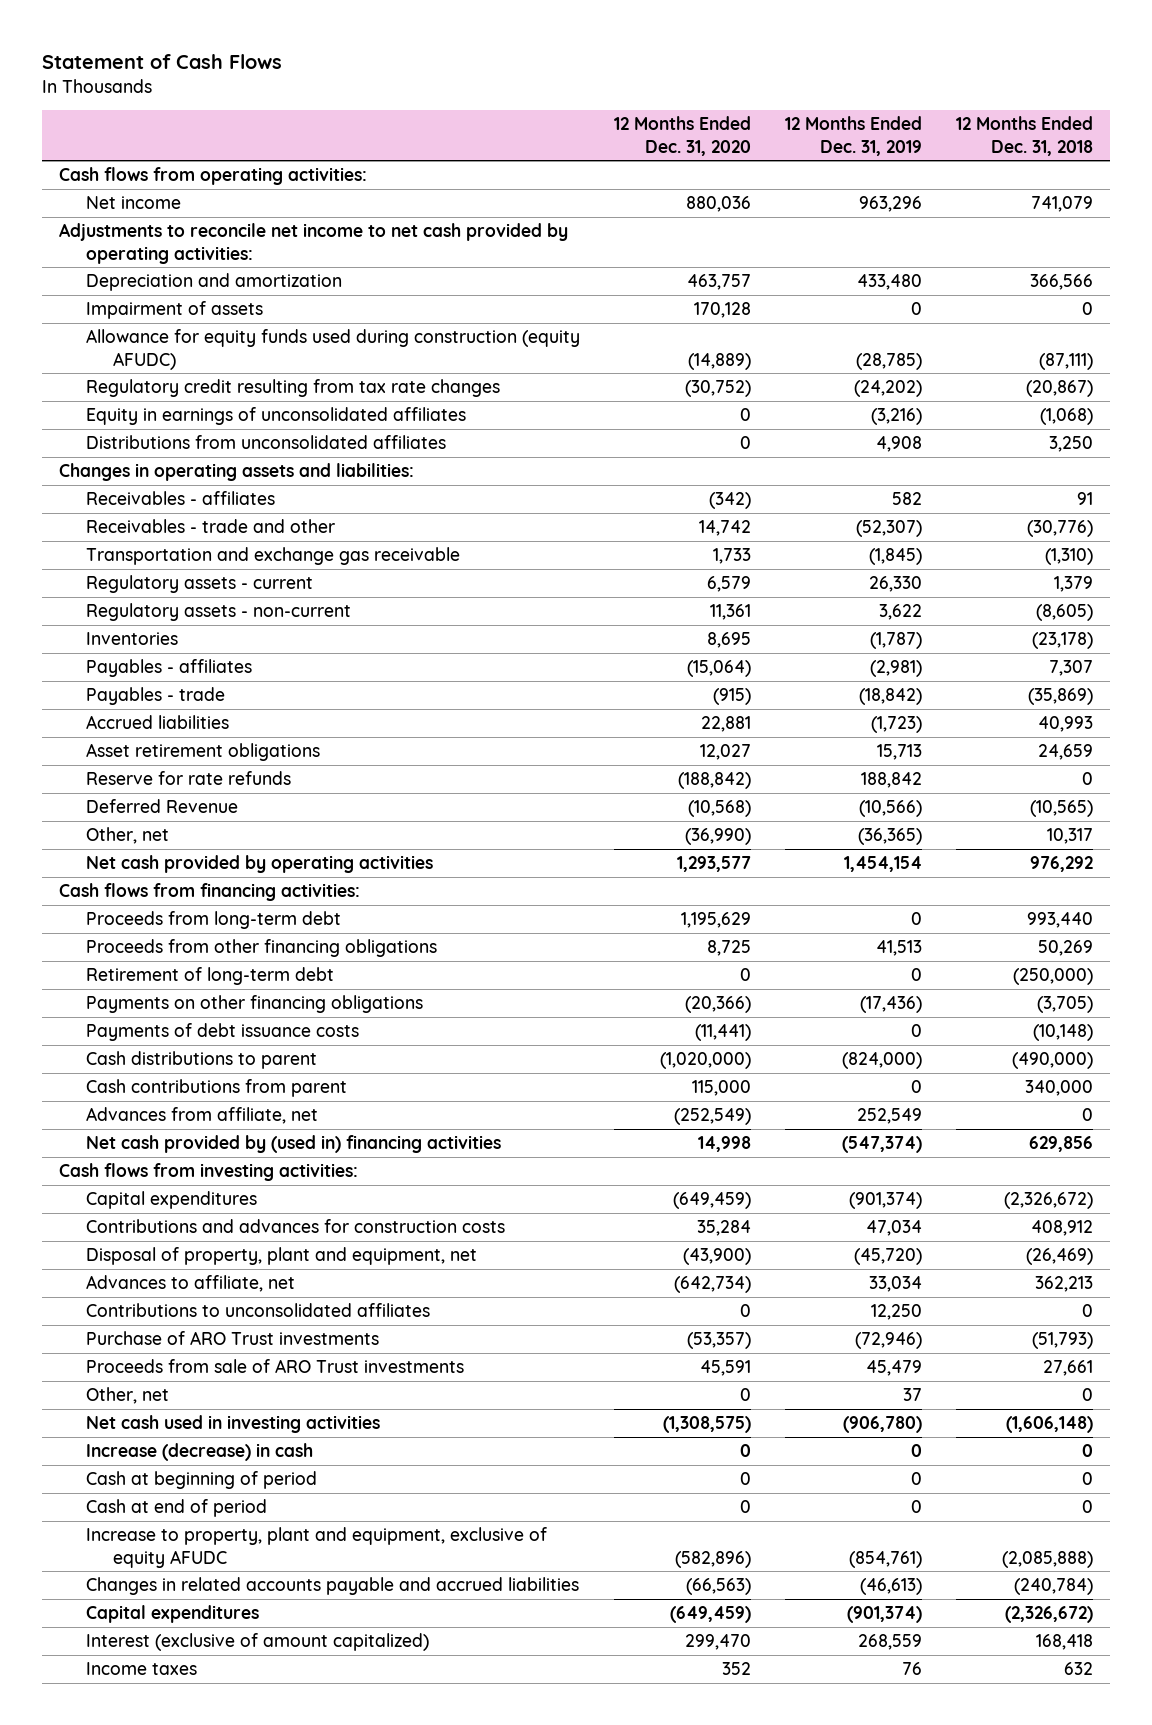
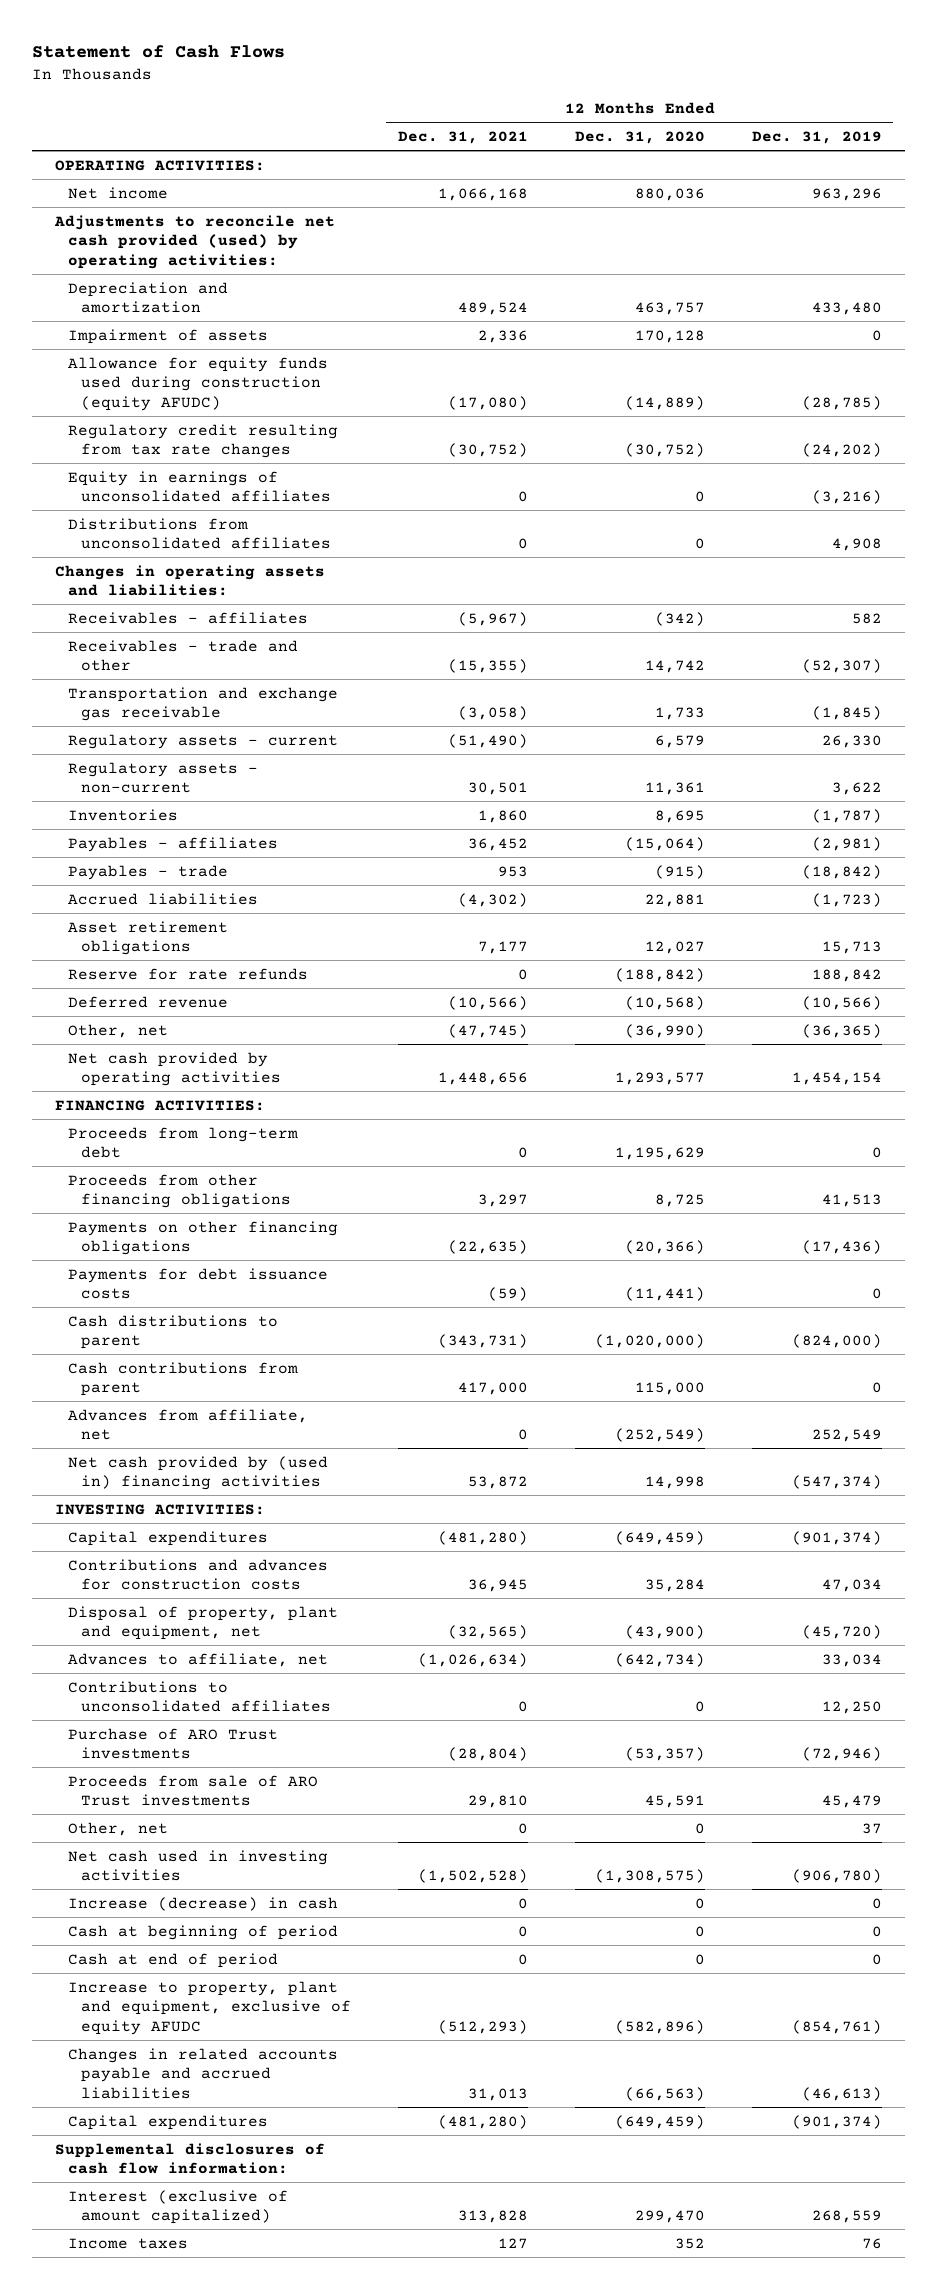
- | 12 Months Ended Dec. 31, 2020 | 12 Months Ended Dec. 31, 2019 | 12 Months Ended Dec. 31, 2018
+ | 12 Months Ended Dec. 31, 2021 | 12 Months Ended Dec. 31, 2020 | 12 Months Ended Dec. 31, 2019
- Cash flows from operating activities:
+ OPERATING ACTIVITIES:
- Adjustments to reconcile net income to net cash provided by operating activities:
+ Adjustments to reconcile net cash provided (used) by operating activities:
- Deferred Revenue | (10,568) | (10,566) | (10,565)
+ Deferred revenue | (10,566) | (10,568) | (10,566)
- Cash flows from financing activities:
+ FINANCING ACTIVITIES:
- Retirement of long-term debt | 0 | 0 | (250,000)
- Payments of debt issuance costs | (11,441) | 0 | (10,148)
+ Payments for debt issuance costs | (59) | (11,441) | 0
- Cash flows from investing activities:
+ INVESTING ACTIVITIES:
+ Supplemental disclosures of cash flow information:

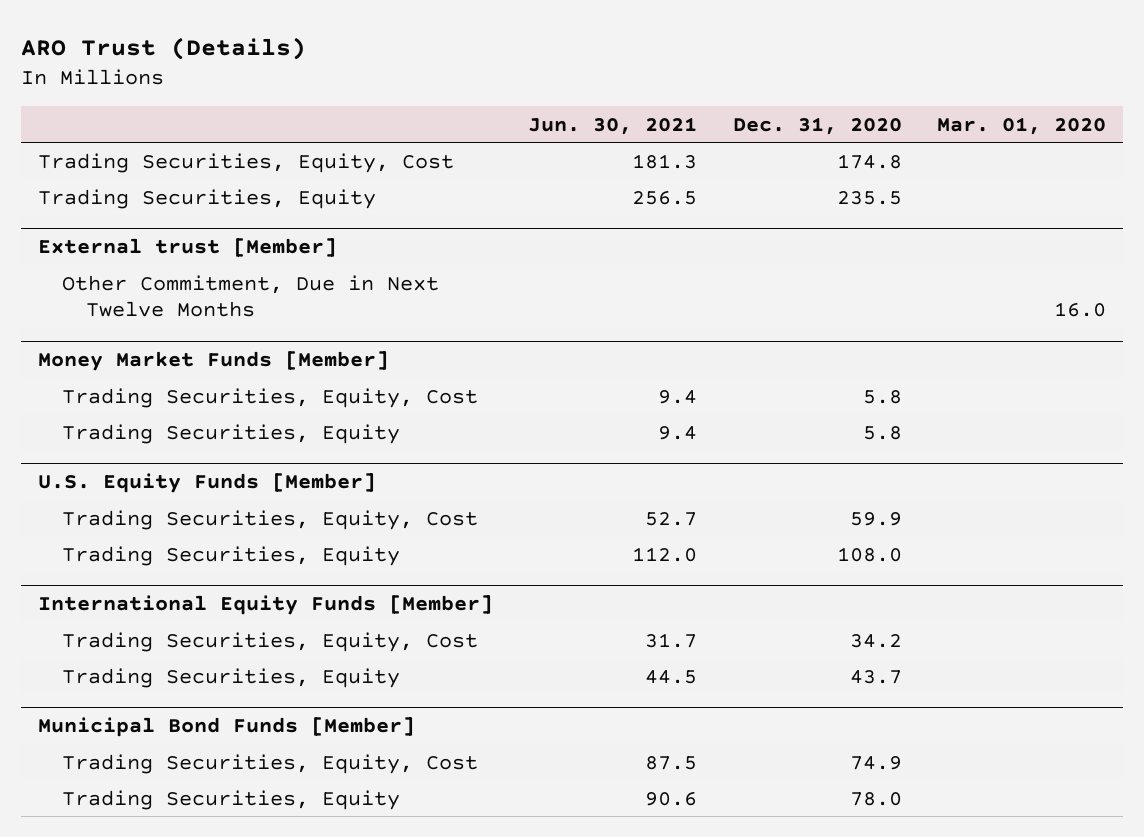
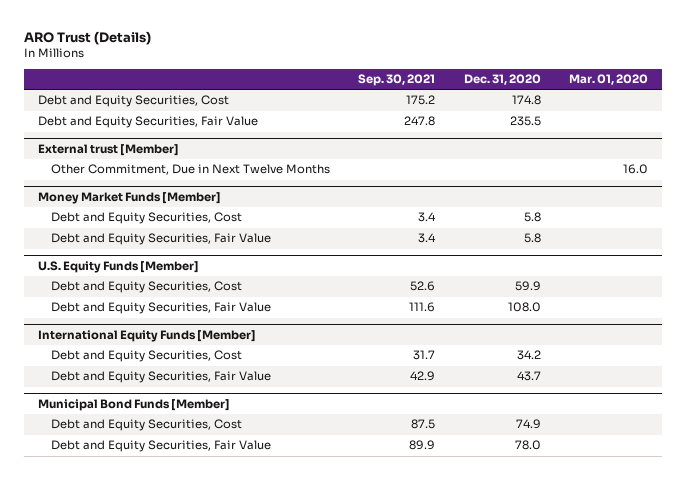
- | Jun. 30, 2021 | Dec. 31, 2020 | Mar. 01, 2020
+ | Sep. 30, 2021 | Dec. 31, 2020 | Mar. 01, 2020
- Trading Securities, Equity, Cost | 181.3 | 174.8 |
- Trading Securities, Equity | 256.5 | 235.5 |
+ Debt and Equity Securities, Cost | 175.2 | 174.8 |
+ Debt and Equity Securities, Fair Value | 247.8 | 235.5 |
@ Money Market Funds [Member]
- Trading Securities, Equity, Cost | 9.4 | 5.8 |
- Trading Securities, Equity | 9.4 | 5.8 |
+ Debt and Equity Securities, Cost | 3.4 | 5.8 |
+ Debt and Equity Securities, Fair Value | 3.4 | 5.8 |
@ U.S. Equity Funds [Member]
- Trading Securities, Equity, Cost | 52.7 | 59.9 |
- Trading Securities, Equity | 112.0 | 108.0 |
+ Debt and Equity Securities, Cost | 52.6 | 59.9 |
+ Debt and Equity Securities, Fair Value | 111.6 | 108.0 |
@ International Equity Funds [Member]
- Trading Securities, Equity, Cost | 31.7 | 34.2 |
- Trading Securities, Equity | 44.5 | 43.7 |
+ Debt and Equity Securities, Cost | 31.7 | 34.2 |
+ Debt and Equity Securities, Fair Value | 42.9 | 43.7 |
@ Municipal Bond Funds [Member]
- Trading Securities, Equity, Cost | 87.5 | 74.9 |
- Trading Securities, Equity | 90.6 | 78.0 |
+ Debt and Equity Securities, Cost | 87.5 | 74.9 |
+ Debt and Equity Securities, Fair Value | 89.9 | 78.0 |

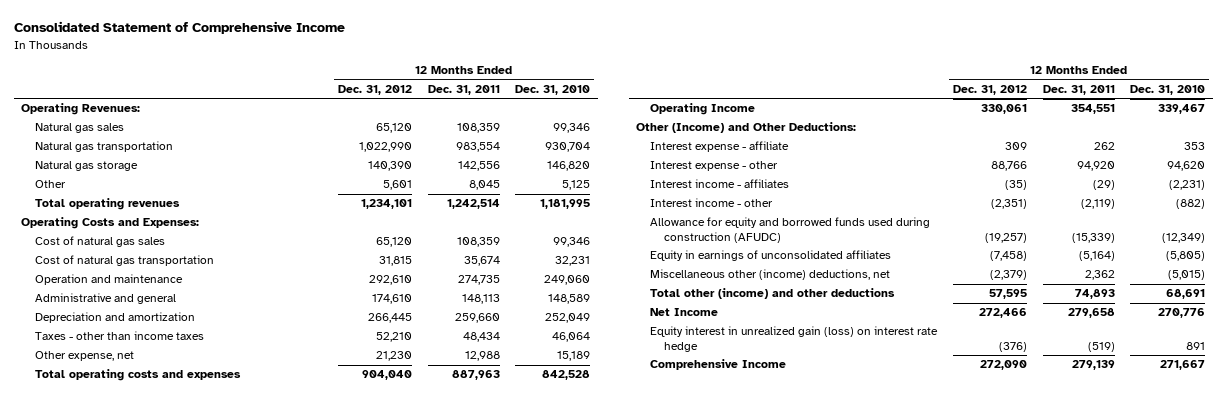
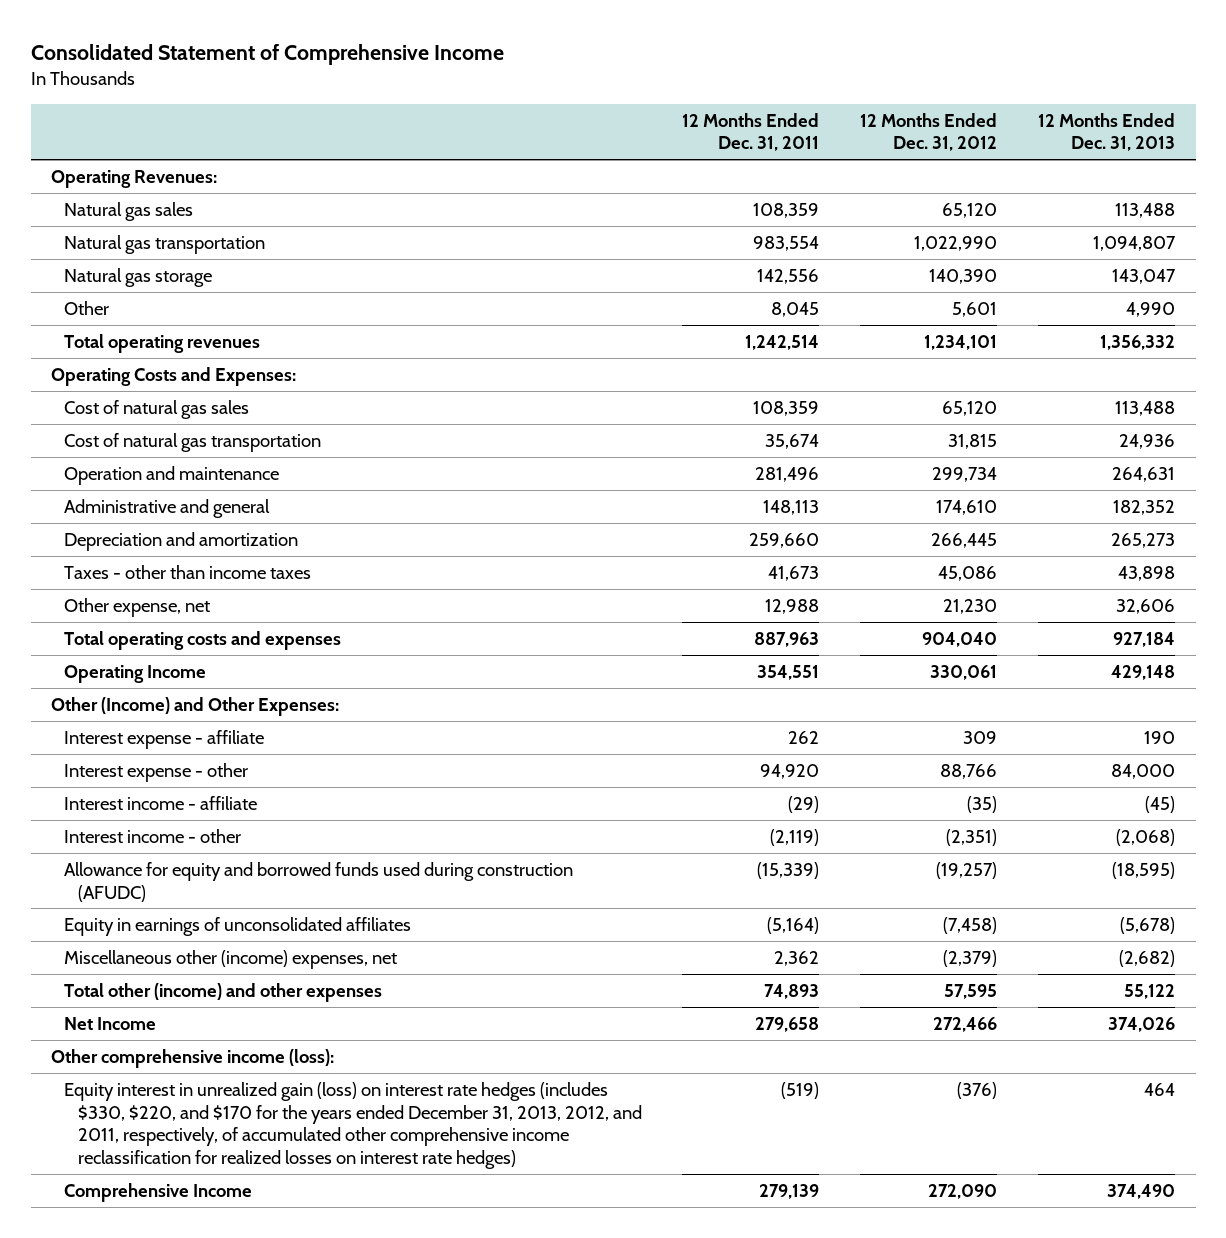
- | 12 Months Ended Dec. 31, 2012 | 12 Months Ended Dec. 31, 2011 | 12 Months Ended Dec. 31, 2010
+ | 12 Months Ended Dec. 31, 2011 | 12 Months Ended Dec. 31, 2012 | 12 Months Ended Dec. 31, 2013
- Operation and maintenance | 292,610 | 274,735 | 249,060
+ Operation and maintenance | 281,496 | 299,734 | 264,631
- Taxes - other than income taxes | 52,210 | 48,434 | 46,064
+ Taxes - other than income taxes | 41,673 | 45,086 | 43,898
- Other (Income) and Other Deductions:
+ Other (Income) and Other Expenses:
- Interest income - affiliates | (35) | (29) | (2,231)
+ Interest income - affiliate | (29) | (35) | (45)
- Miscellaneous other (income) deductions, net | (2,379) | 2,362 | (5,015)
- Total other (income) and other deductions | 57,595 | 74,893 | 68,691
+ Miscellaneous other (income) expenses, net | 2,362 | (2,379) | (2,682)
+ Total other (income) and other expenses | 74,893 | 57,595 | 55,122
- Equity interest in unrealized gain (loss) on interest rate hedge | (376) | (519) | 891
+ Other comprehensive income (loss):
+ Equity interest in unrealized gain (loss) on interest rate hedges (includes $330, $220, and $170 for the years ended December 31, 2013, 2012, and 2011, respectively, of accumulated other comprehensive income reclassification for realized losses on interest rate hedges) | (519) | (376) | 464

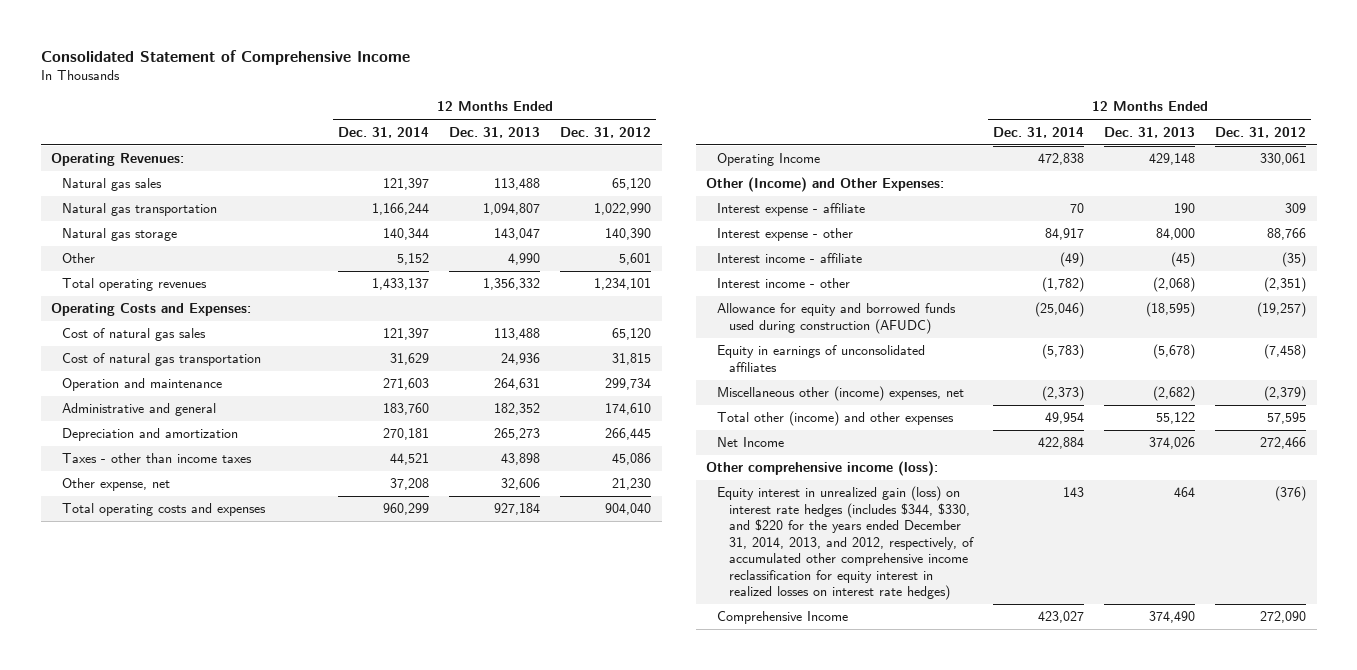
- | 12 Months Ended Dec. 31, 2011 | 12 Months Ended Dec. 31, 2012 | 12 Months Ended Dec. 31, 2013
+ | 12 Months Ended Dec. 31, 2014 | 12 Months Ended Dec. 31, 2013 | 12 Months Ended Dec. 31, 2012
- Equity interest in unrealized gain (loss) on interest rate hedges (includes $330, $220, and $170 for the years ended December 31, 2013, 2012, and 2011, respectively, of accumulated other comprehensive income reclassification for realized losses on interest rate hedges) | (519) | (376) | 464
+ Equity interest in unrealized gain (loss) on interest rate hedges (includes $344, $330, and $220 for the years ended December 31, 2014, 2013, and 2012, respectively, of accumulated other comprehensive income reclassification for equity interest in realized losses on interest rate hedges) | 143 | 464 | (376)

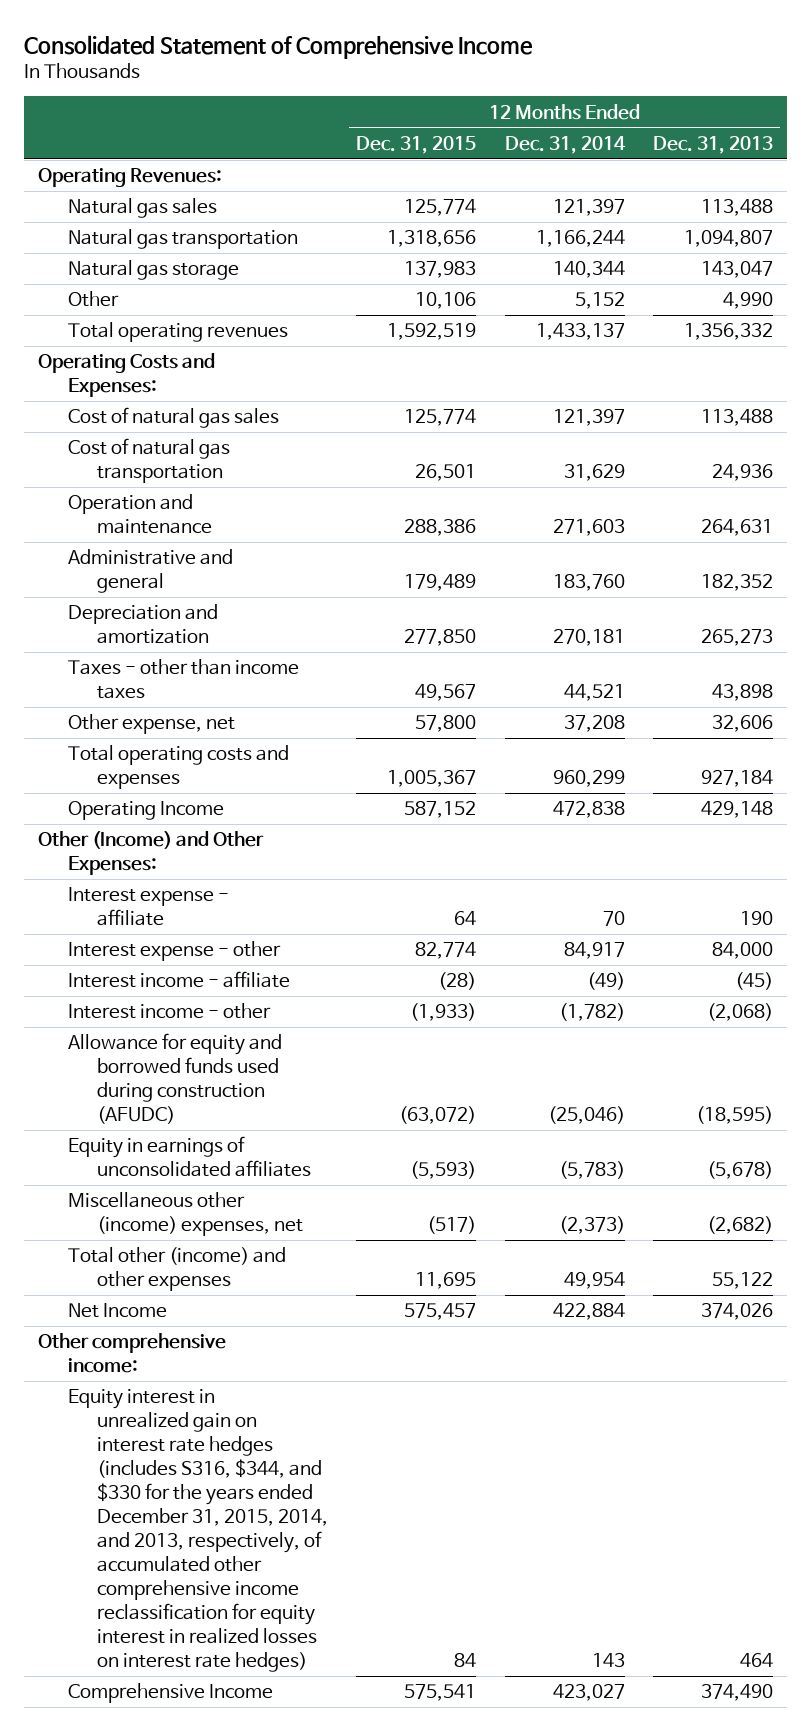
- | 12 Months Ended Dec. 31, 2014 | 12 Months Ended Dec. 31, 2013 | 12 Months Ended Dec. 31, 2012
+ | 12 Months Ended Dec. 31, 2015 | 12 Months Ended Dec. 31, 2014 | 12 Months Ended Dec. 31, 2013
- Other comprehensive income (loss):
- Equity interest in unrealized gain (loss) on interest rate hedges (includes $344, $330, and $220 for the years ended December 31, 2014, 2013, and 2012, respectively, of accumulated other comprehensive income reclassification for equity interest in realized losses on interest rate hedges) | 143 | 464 | (376)
+ Other comprehensive income:
+ Equity interest in unrealized gain on interest rate hedges (includes S316, $344, and $330 for the years ended December 31, 2015, 2014, and 2013, respectively, of accumulated other comprehensive income reclassification for equity interest in realized losses on interest rate hedges) | 84 | 143 | 464

